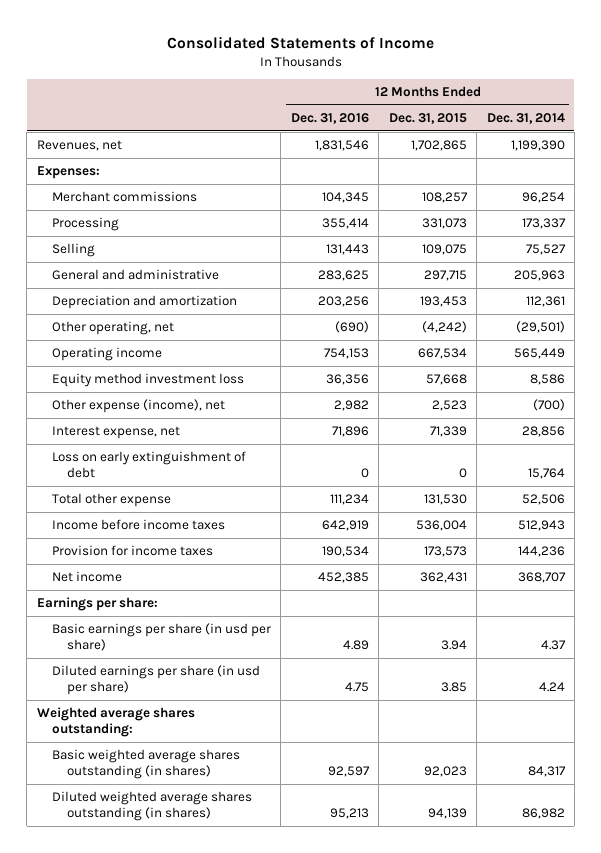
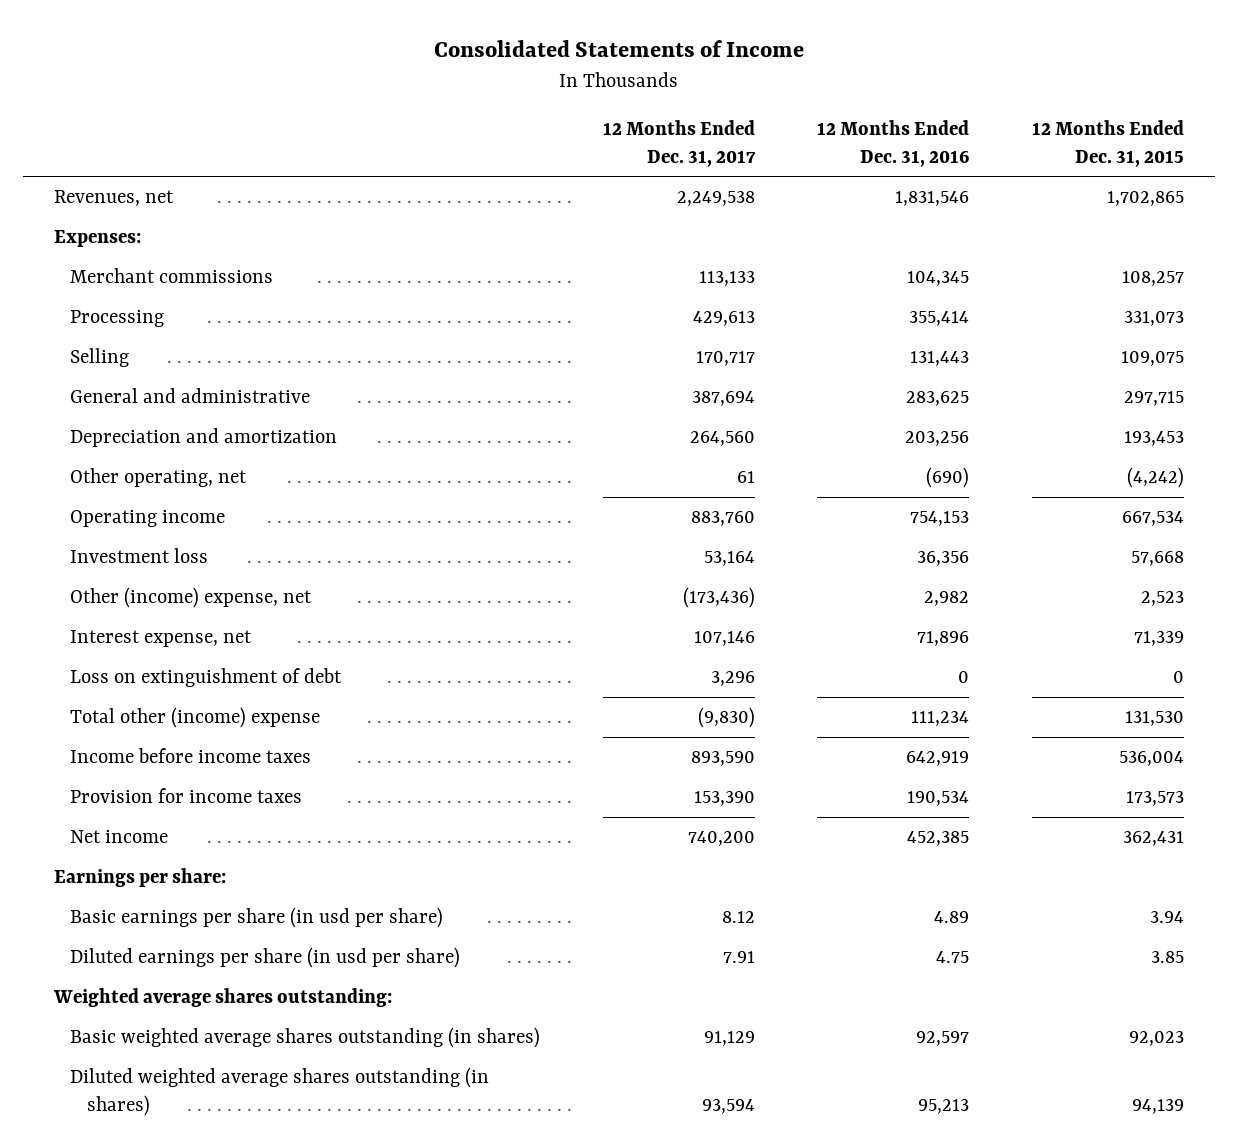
- | 12 Months Ended Dec. 31, 2016 | 12 Months Ended Dec. 31, 2015 | 12 Months Ended Dec. 31, 2014
+ | 12 Months Ended Dec. 31, 2017 | 12 Months Ended Dec. 31, 2016 | 12 Months Ended Dec. 31, 2015
- Equity method investment loss | 36,356 | 57,668 | 8,586
- Other expense (income), net | 2,982 | 2,523 | (700)
+ Investment loss | 53,164 | 36,356 | 57,668
+ Other (income) expense, net | (173,436) | 2,982 | 2,523
- Loss on early extinguishment of debt | 0 | 0 | 15,764
- Total other expense | 111,234 | 131,530 | 52,506
+ Loss on extinguishment of debt | 3,296 | 0 | 0
+ Total other (income) expense | (9,830) | 111,234 | 131,530

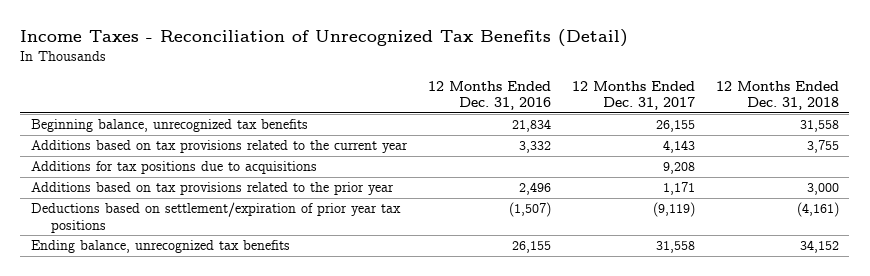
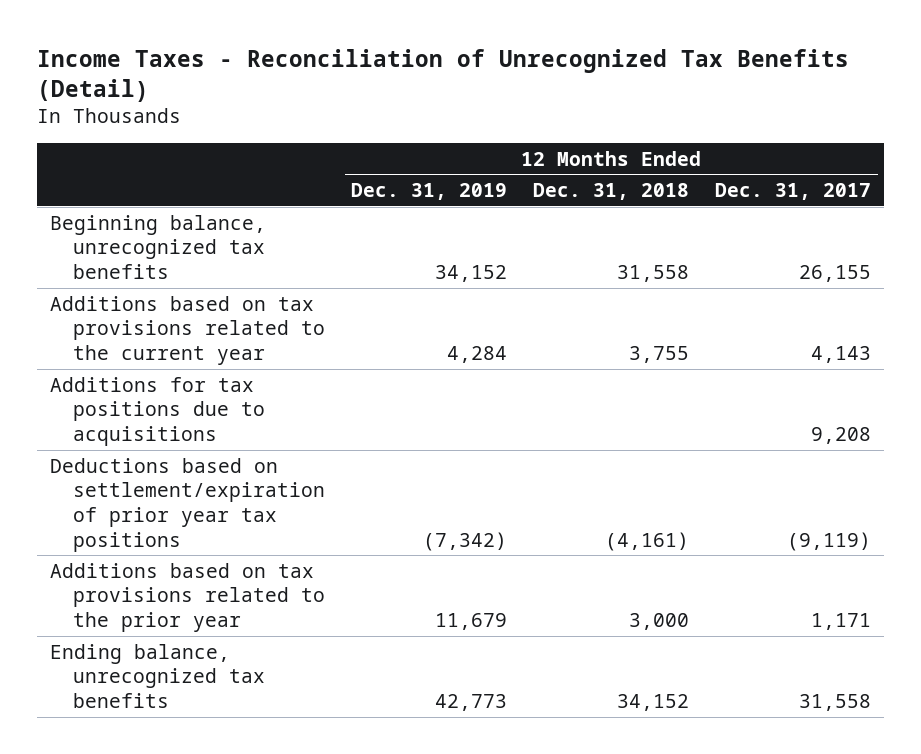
- | 12 Months Ended Dec. 31, 2016 | 12 Months Ended Dec. 31, 2017 | 12 Months Ended Dec. 31, 2018
+ | 12 Months Ended Dec. 31, 2019 | 12 Months Ended Dec. 31, 2018 | 12 Months Ended Dec. 31, 2017
moved down: Additions based on tax provisions related to the prior year | 11,679 | 3,000 | 1,171

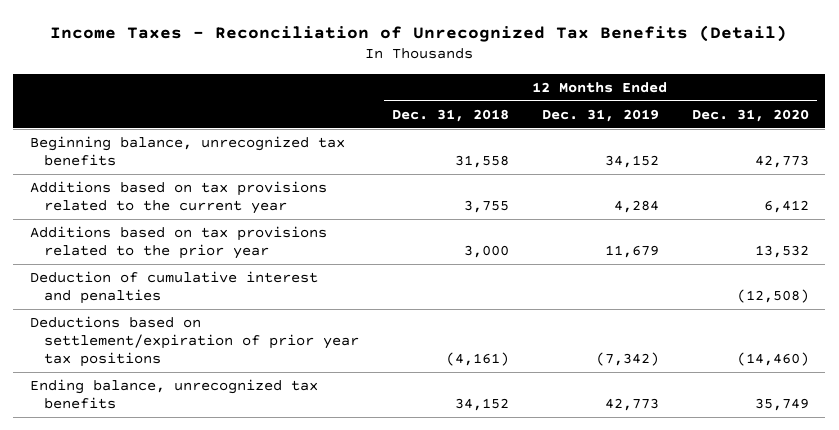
- | 12 Months Ended Dec. 31, 2019 | 12 Months Ended Dec. 31, 2018 | 12 Months Ended Dec. 31, 2017
+ | 12 Months Ended Dec. 31, 2018 | 12 Months Ended Dec. 31, 2019 | 12 Months Ended Dec. 31, 2020
- Additions for tax positions due to acquisitions | | | 9,208
+ Deduction of cumulative interest and penalties | | | (12,508)
moved down: Deductions based on settlement/expiration of prior year tax positions | (4,161) | (7,342) | (14,460)

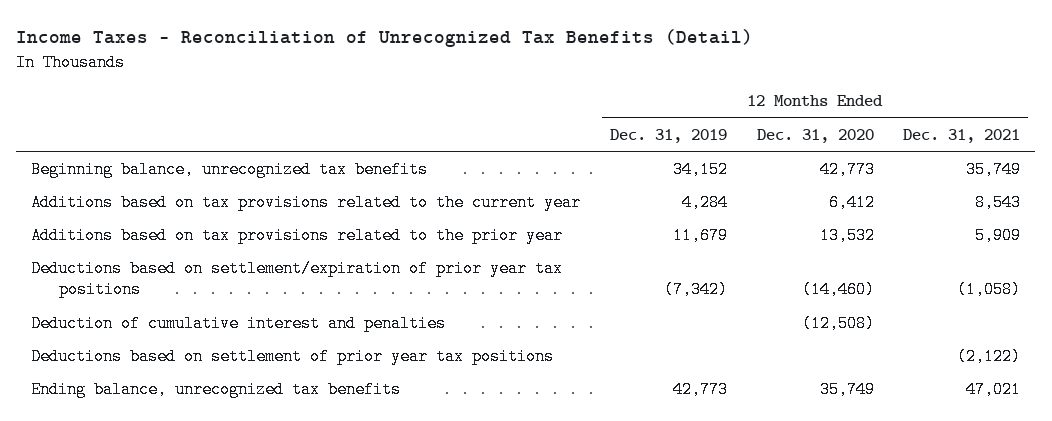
- | 12 Months Ended Dec. 31, 2018 | 12 Months Ended Dec. 31, 2019 | 12 Months Ended Dec. 31, 2020
+ | 12 Months Ended Dec. 31, 2019 | 12 Months Ended Dec. 31, 2020 | 12 Months Ended Dec. 31, 2021
moved down: Deduction of cumulative interest and penalties | | (12,508) |
+ Deductions based on settlement of prior year tax positions | | | (2,122)

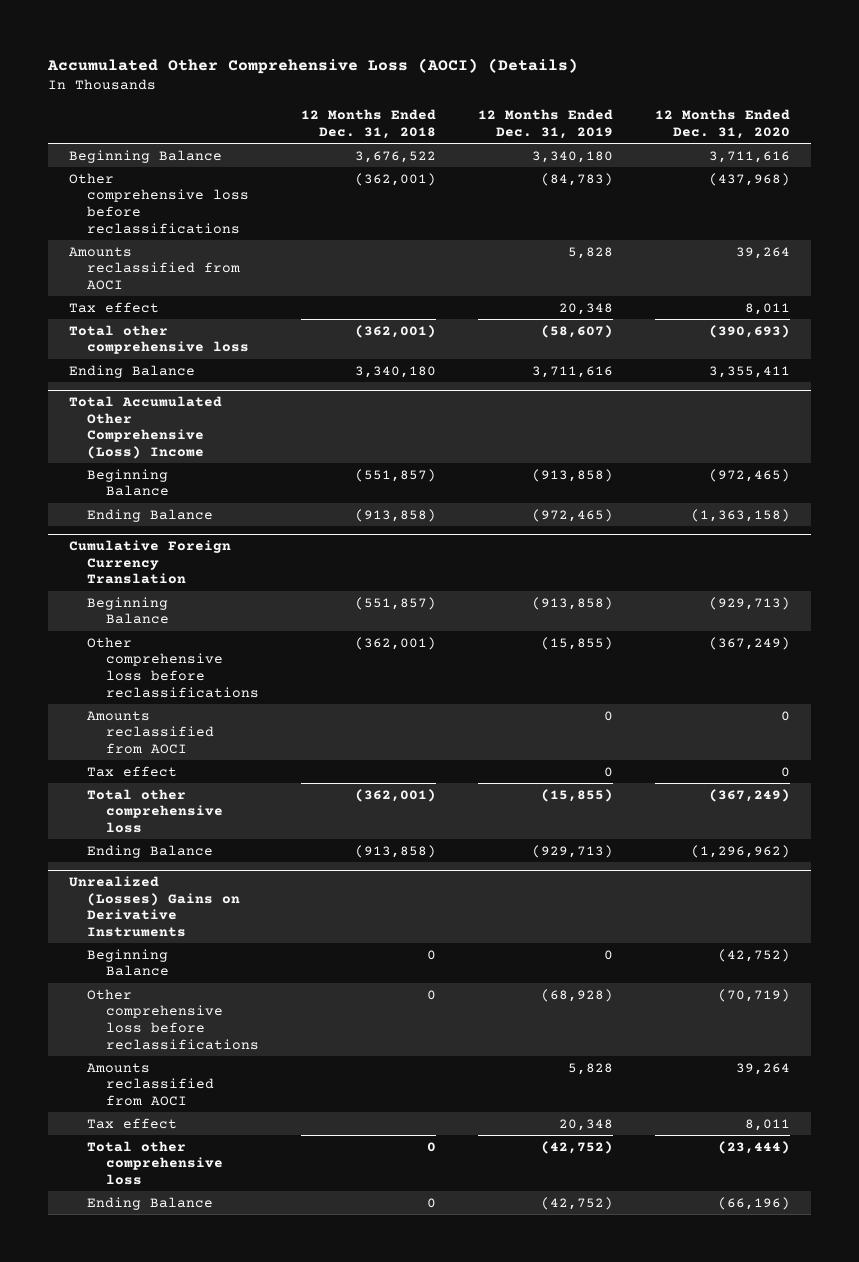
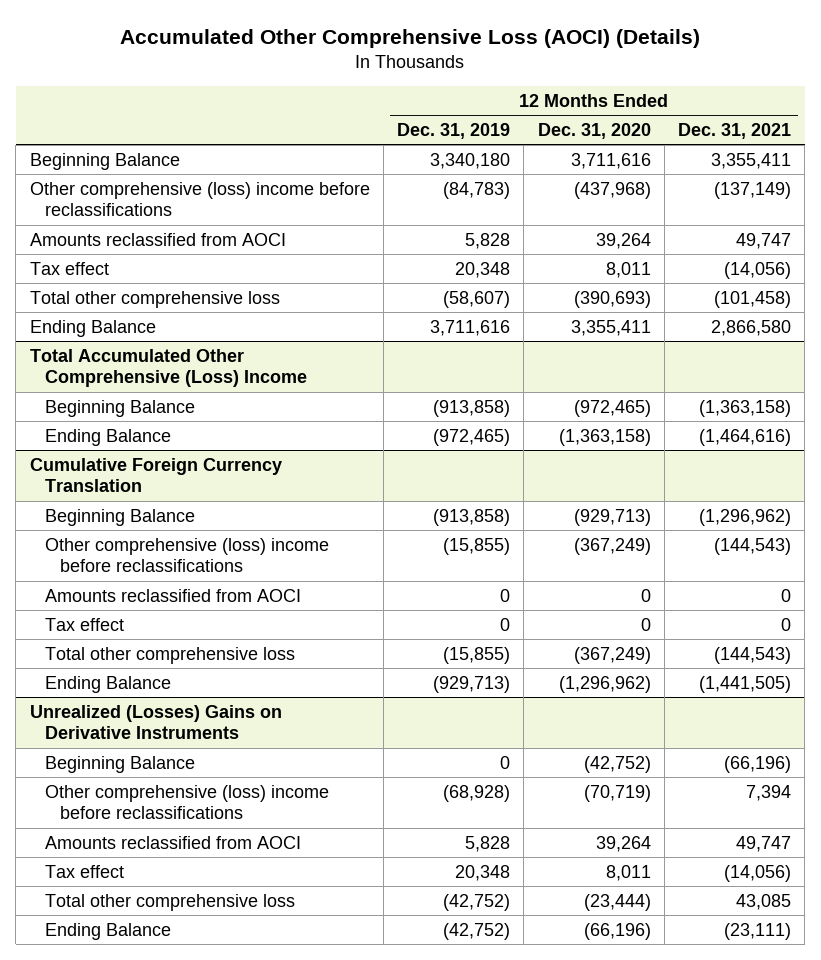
- | 12 Months Ended Dec. 31, 2018 | 12 Months Ended Dec. 31, 2019 | 12 Months Ended Dec. 31, 2020
+ | 12 Months Ended Dec. 31, 2019 | 12 Months Ended Dec. 31, 2020 | 12 Months Ended Dec. 31, 2021
- Other comprehensive loss before reclassifications | (362,001) | (84,783) | (437,968)
+ Other comprehensive (loss) income before reclassifications | (84,783) | (437,968) | (137,149)
@ Cumulative Foreign Currency Translation
- Other comprehensive loss before reclassifications | (362,001) | (15,855) | (367,249)
+ Other comprehensive (loss) income before reclassifications | (15,855) | (367,249) | (144,543)
@ Unrealized (Losses) Gains on Derivative Instruments
- Other comprehensive loss before reclassifications | 0 | (68,928) | (70,719)
+ Other comprehensive (loss) income before reclassifications | (68,928) | (70,719) | 7,394

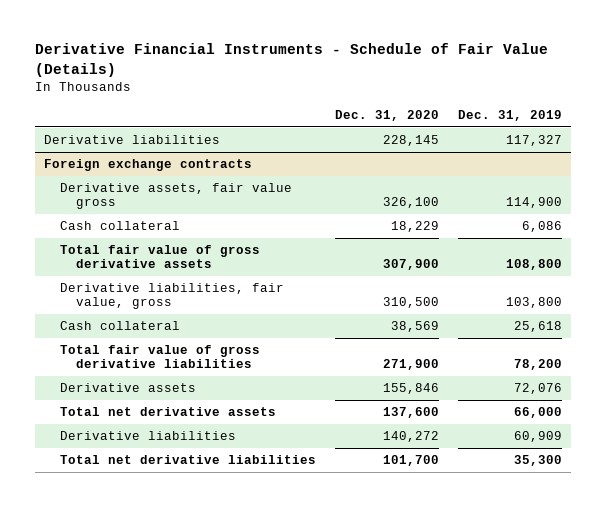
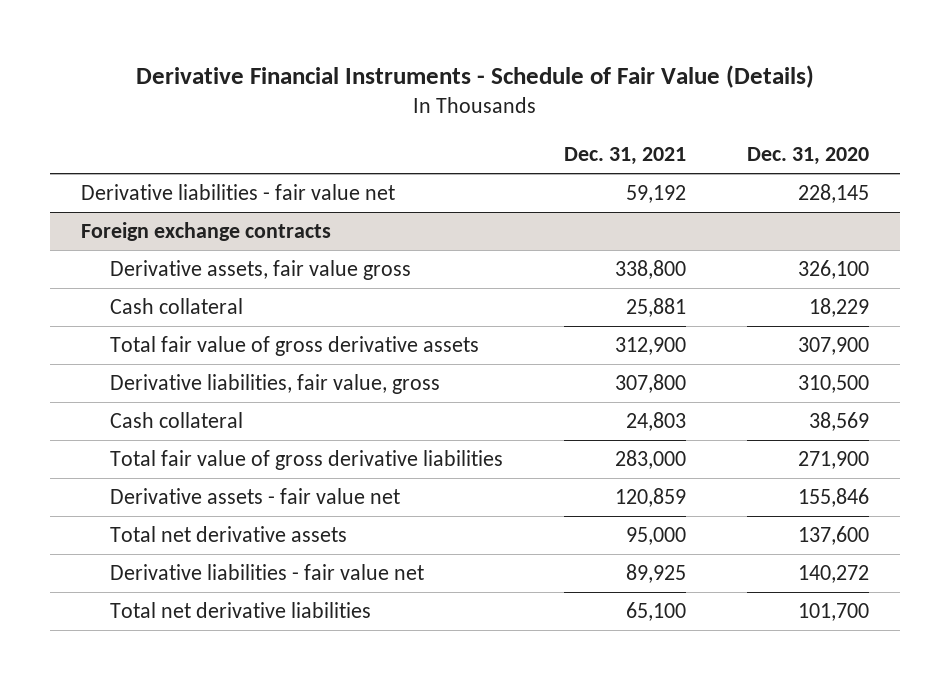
- | Dec. 31, 2020 | Dec. 31, 2019
+ | Dec. 31, 2021 | Dec. 31, 2020
- Derivative liabilities | 228,145 | 117,327
+ Derivative liabilities - fair value net | 59,192 | 228,145
@ Foreign exchange contracts
- Derivative assets | 155,846 | 72,076
+ Derivative assets - fair value net | 120,859 | 155,846
- Derivative liabilities | 140,272 | 60,909
+ Derivative liabilities - fair value net | 89,925 | 140,272

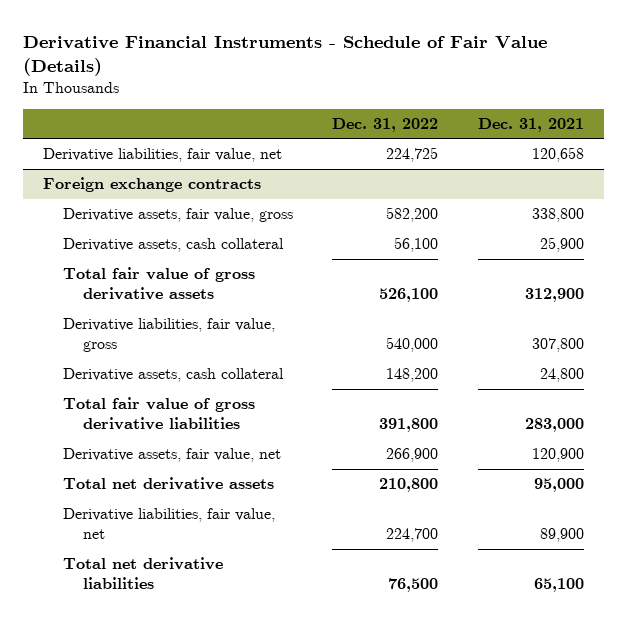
- | Dec. 31, 2021 | Dec. 31, 2020
+ | Dec. 31, 2022 | Dec. 31, 2021
- Derivative liabilities - fair value net | 59,192 | 228,145
+ Derivative liabilities, fair value, net | 224,725 | 120,658
@ Foreign exchange contracts
- Derivative assets, fair value gross | 338,800 | 326,100
- Cash collateral | 25,881 | 18,229
+ Derivative assets, fair value, gross | 582,200 | 338,800
+ Derivative assets, cash collateral | 56,100 | 25,900
- Cash collateral | 24,803 | 38,569
+ Derivative assets, cash collateral | 148,200 | 24,800
- Derivative assets - fair value net | 120,859 | 155,846
+ Derivative assets, fair value, net | 266,900 | 120,900
- Derivative liabilities - fair value net | 89,925 | 140,272
+ Derivative liabilities, fair value, net | 224,700 | 89,900

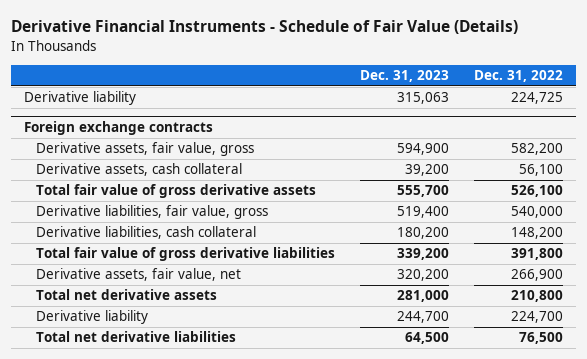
- | Dec. 31, 2022 | Dec. 31, 2021
+ | Dec. 31, 2023 | Dec. 31, 2022
- Derivative liabilities, fair value, net | 224,725 | 120,658
+ Derivative liability | 315,063 | 224,725
@ Foreign exchange contracts
- Derivative assets, cash collateral | 148,200 | 24,800
+ Derivative liabilities, cash collateral | 180,200 | 148,200
- Derivative liabilities, fair value, net | 224,700 | 89,900
+ Derivative liability | 244,700 | 224,700

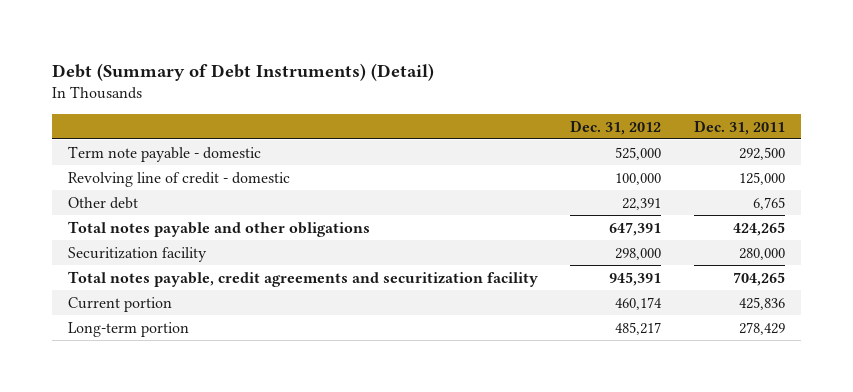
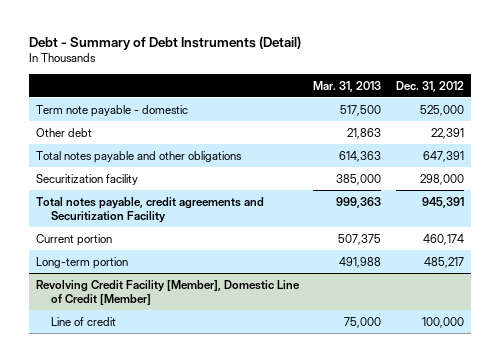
- Debt (Summary of Debt Instruments) (Detail)
+ Debt - Summary of Debt Instruments (Detail)
- | Dec. 31, 2012 | Dec. 31, 2011
+ | Mar. 31, 2013 | Dec. 31, 2012
- Revolving line of credit - domestic | 100,000 | 125,000
- Total notes payable, credit agreements and securitization facility | 945,391 | 704,265
+ Total notes payable, credit agreements and Securitization Facility | 999,363 | 945,391
+ Revolving Credit Facility [Member], Domestic Line of Credit [Member]
+ Line of credit | 75,000 | 100,000

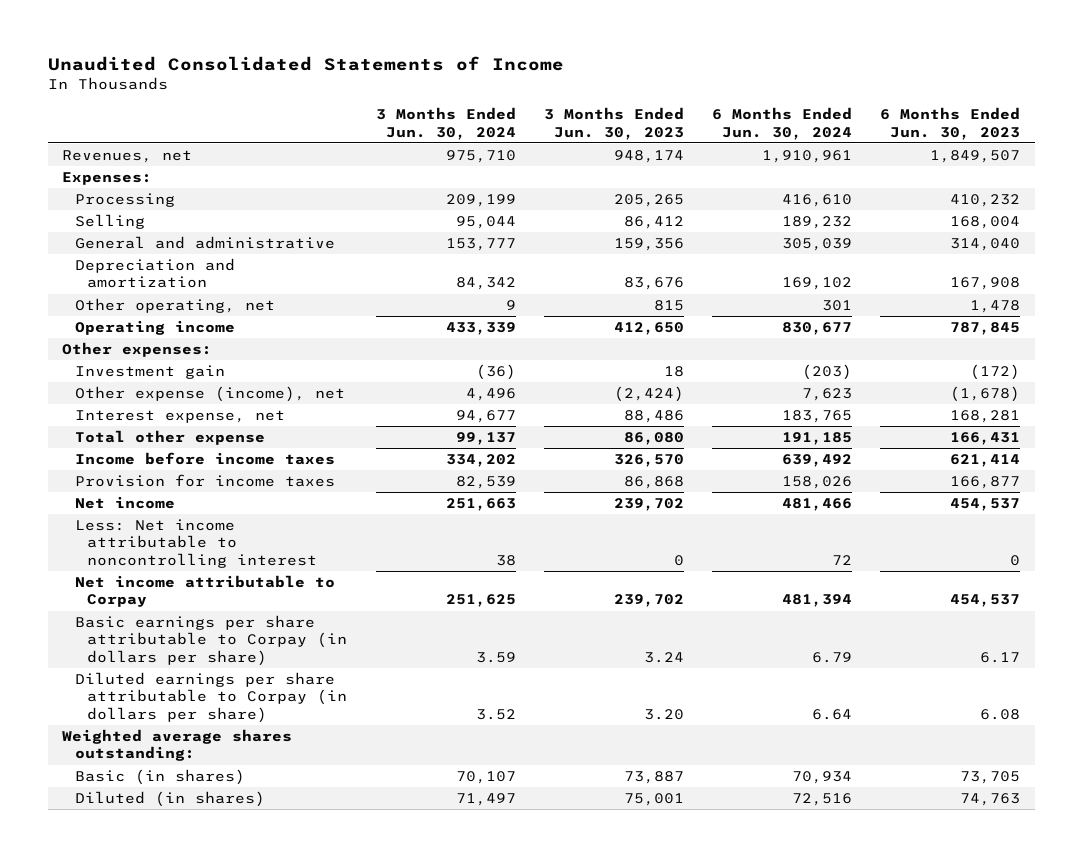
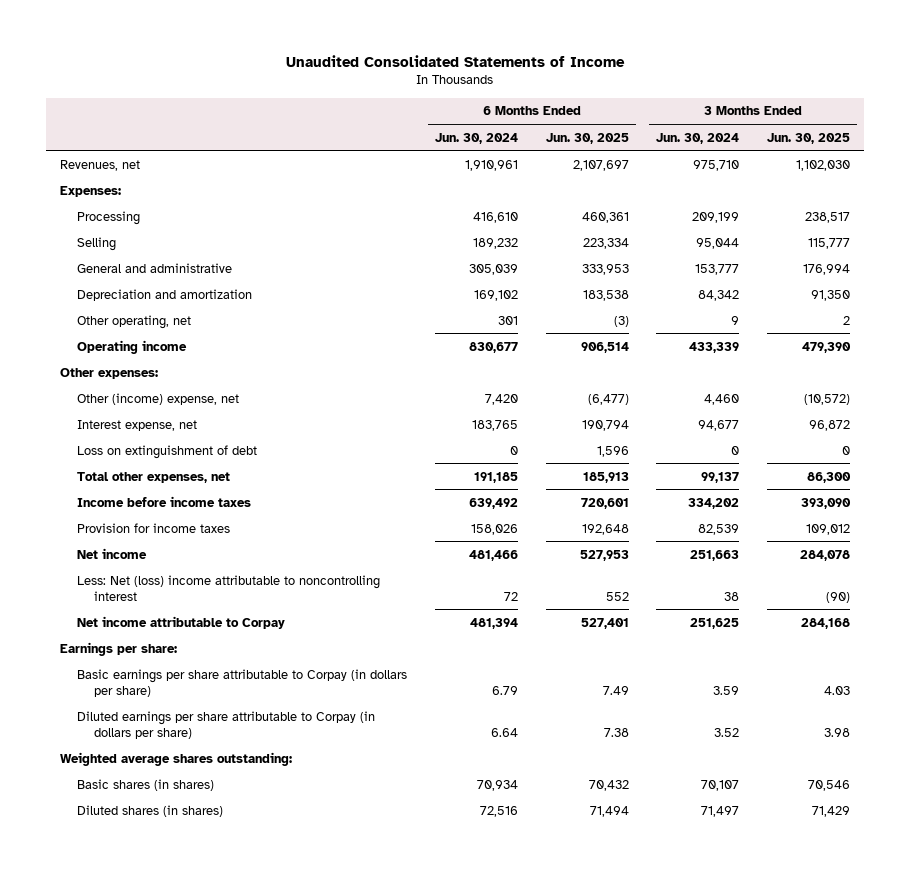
- | 3 Months Ended Jun. 30, 2024 | 3 Months Ended Jun. 30, 2023 | 6 Months Ended Jun. 30, 2024 | 6 Months Ended Jun. 30, 2023
+ | 6 Months Ended Jun. 30, 2024 | 6 Months Ended Jun. 30, 2025 | 3 Months Ended Jun. 30, 2024 | 3 Months Ended Jun. 30, 2025
- Investment gain | (36) | 18 | (203) | (172)
- Other expense (income), net | 4,496 | (2,424) | 7,623 | (1,678)
+ Other (income) expense, net | 7,420 | (6,477) | 4,460 | (10,572)
- Total other expense | 99,137 | 86,080 | 191,185 | 166,431
+ Loss on extinguishment of debt | 0 | 1,596 | 0 | 0
+ Total other expenses, net | 191,185 | 185,913 | 99,137 | 86,300
- Less: Net income attributable to noncontrolling interest | 38 | 0 | 72 | 0
+ Less: Net (loss) income attributable to noncontrolling interest | 72 | 552 | 38 | (90)
+ Earnings per share:
- Basic (in shares) | 70,107 | 73,887 | 70,934 | 73,705
- Diluted (in shares) | 71,497 | 75,001 | 72,516 | 74,763
+ Basic shares (in shares) | 70,934 | 70,432 | 70,107 | 70,546
+ Diluted shares (in shares) | 72,516 | 71,494 | 71,497 | 71,429

